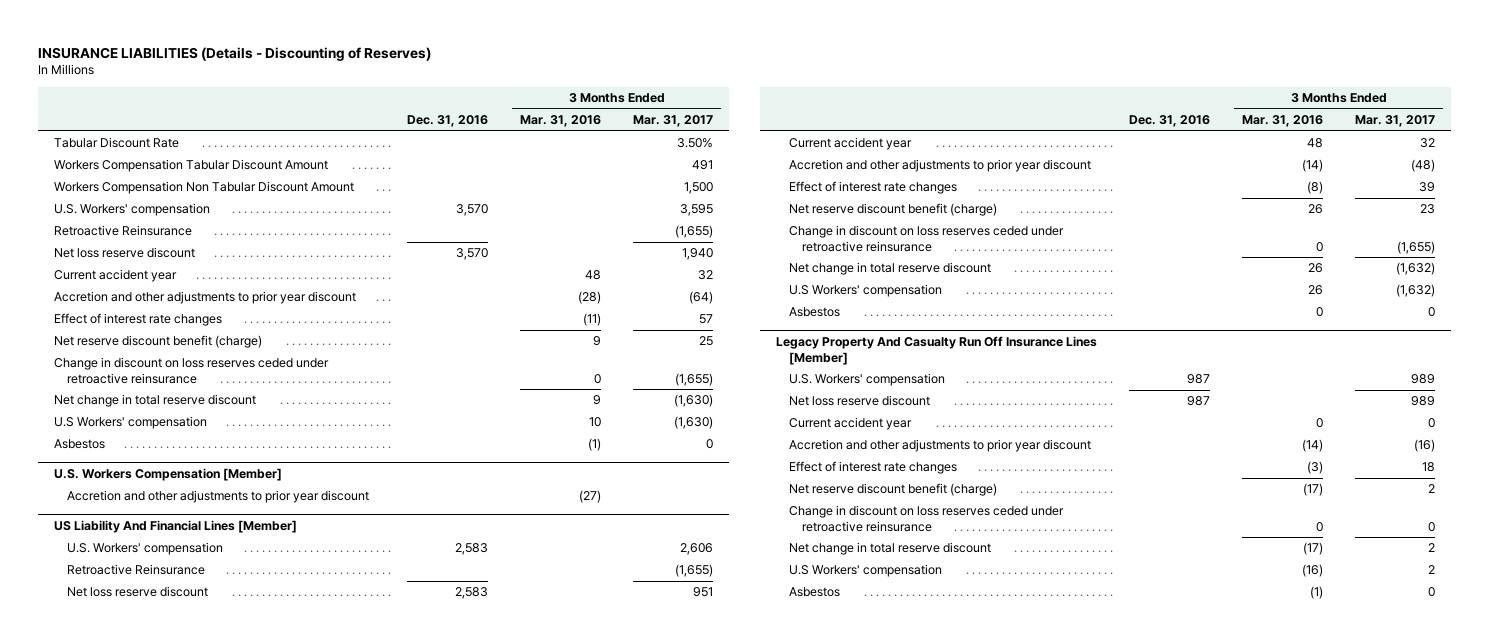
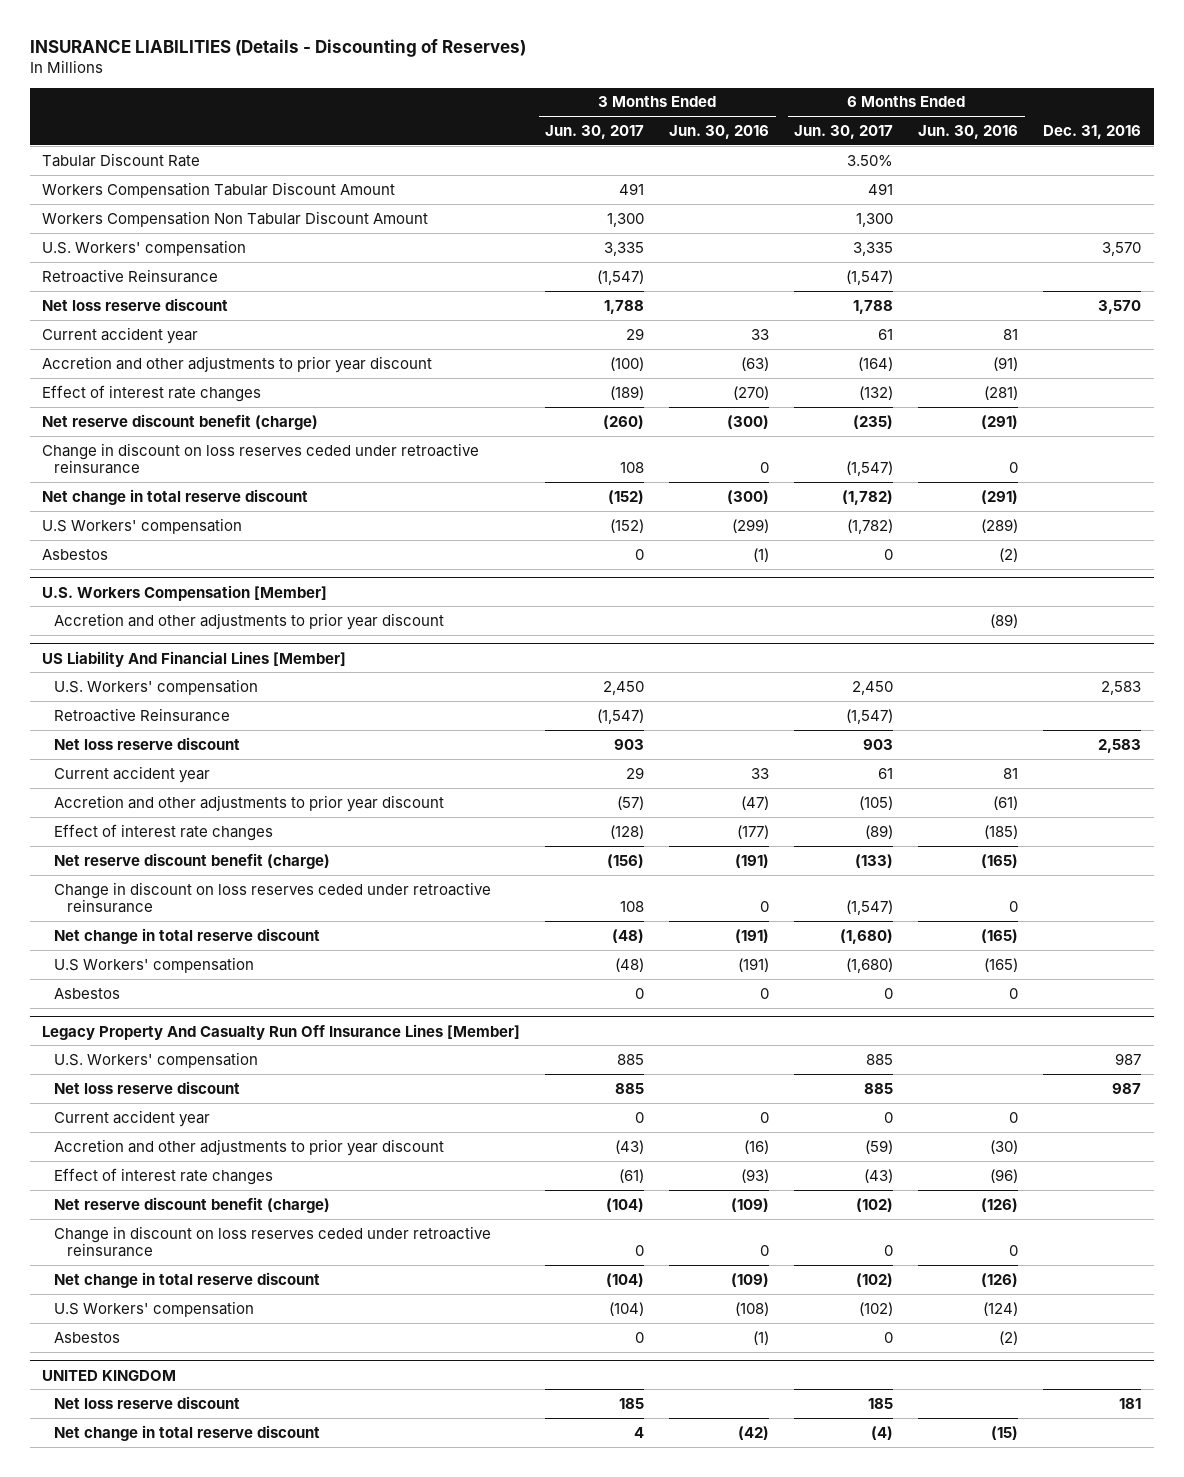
- | Dec. 31, 2016 | 3 Months Ended Mar. 31, 2016 | 3 Months Ended Mar. 31, 2017
+ | 3 Months Ended Jun. 30, 2017 | 3 Months Ended Jun. 30, 2016 | 6 Months Ended Jun. 30, 2017 | 6 Months Ended Jun. 30, 2016 | Dec. 31, 2016
+ UNITED KINGDOM
+ Net loss reserve discount | 185 | | 185 | | 181
+ Net change in total reserve discount | 4 | (42) | (4) | (15) |

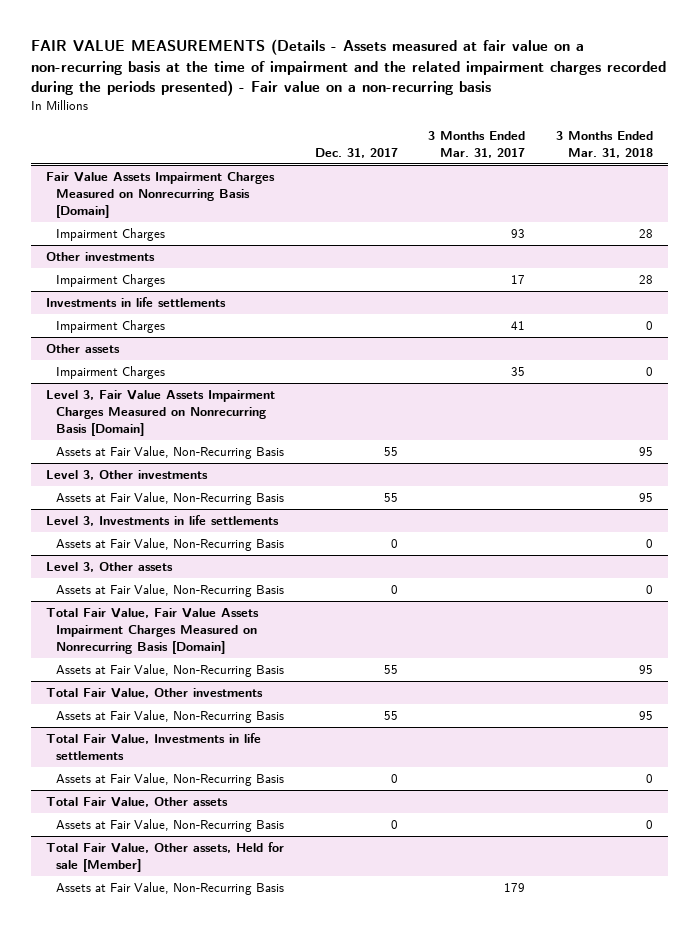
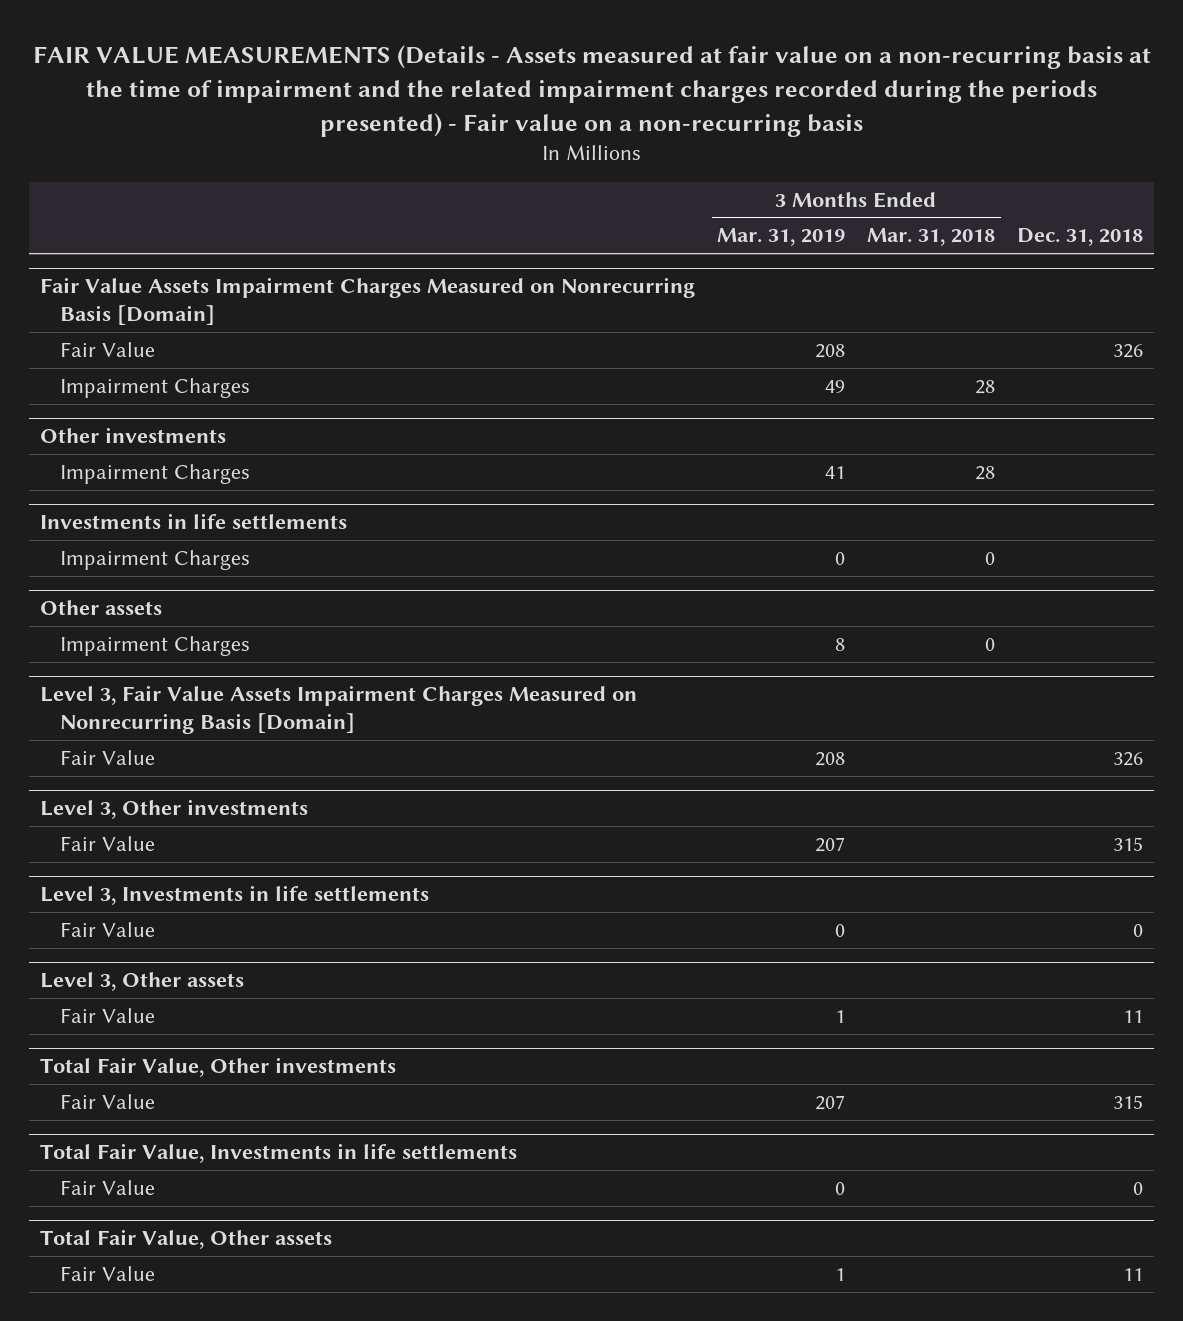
- | Dec. 31, 2017 | 3 Months Ended Mar. 31, 2017 | 3 Months Ended Mar. 31, 2018
+ | 3 Months Ended Mar. 31, 2019 | 3 Months Ended Mar. 31, 2018 | Dec. 31, 2018
@ Fair Value Assets Impairment Charges Measured on Nonrecurring Basis [Domain]
+ Fair Value | 208 | | 326
@ Level 3, Fair Value Assets Impairment Charges Measured on Nonrecurring Basis [Domain]
- Assets at Fair Value, Non-Recurring Basis | 55 | | 95
+ Fair Value | 208 | | 326
@ Level 3, Other investments
- Assets at Fair Value, Non-Recurring Basis | 55 | | 95
+ Fair Value | 207 | | 315
@ Level 3, Investments in life settlements
- Assets at Fair Value, Non-Recurring Basis | 0 | | 0
+ Fair Value | 0 | | 0
@ Level 3, Other assets
- Assets at Fair Value, Non-Recurring Basis | 0 | | 0
- Total Fair Value, Fair Value Assets Impairment Charges Measured on Nonrecurring Basis [Domain]
- Assets at Fair Value, Non-Recurring Basis | 55 | | 95
@ Level 3, Other assets
+ Fair Value | 1 | | 11
@ Total Fair Value, Other investments
- Assets at Fair Value, Non-Recurring Basis | 55 | | 95
+ Fair Value | 207 | | 315
@ Total Fair Value, Investments in life settlements
- Assets at Fair Value, Non-Recurring Basis | 0 | | 0
+ Fair Value | 0 | | 0
@ Total Fair Value, Other assets
- Assets at Fair Value, Non-Recurring Basis | 0 | | 0
- Total Fair Value, Other assets, Held for sale [Member]
- Assets at Fair Value, Non-Recurring Basis | | 179 |
@ Total Fair Value, Other assets
+ Fair Value | 1 | | 11

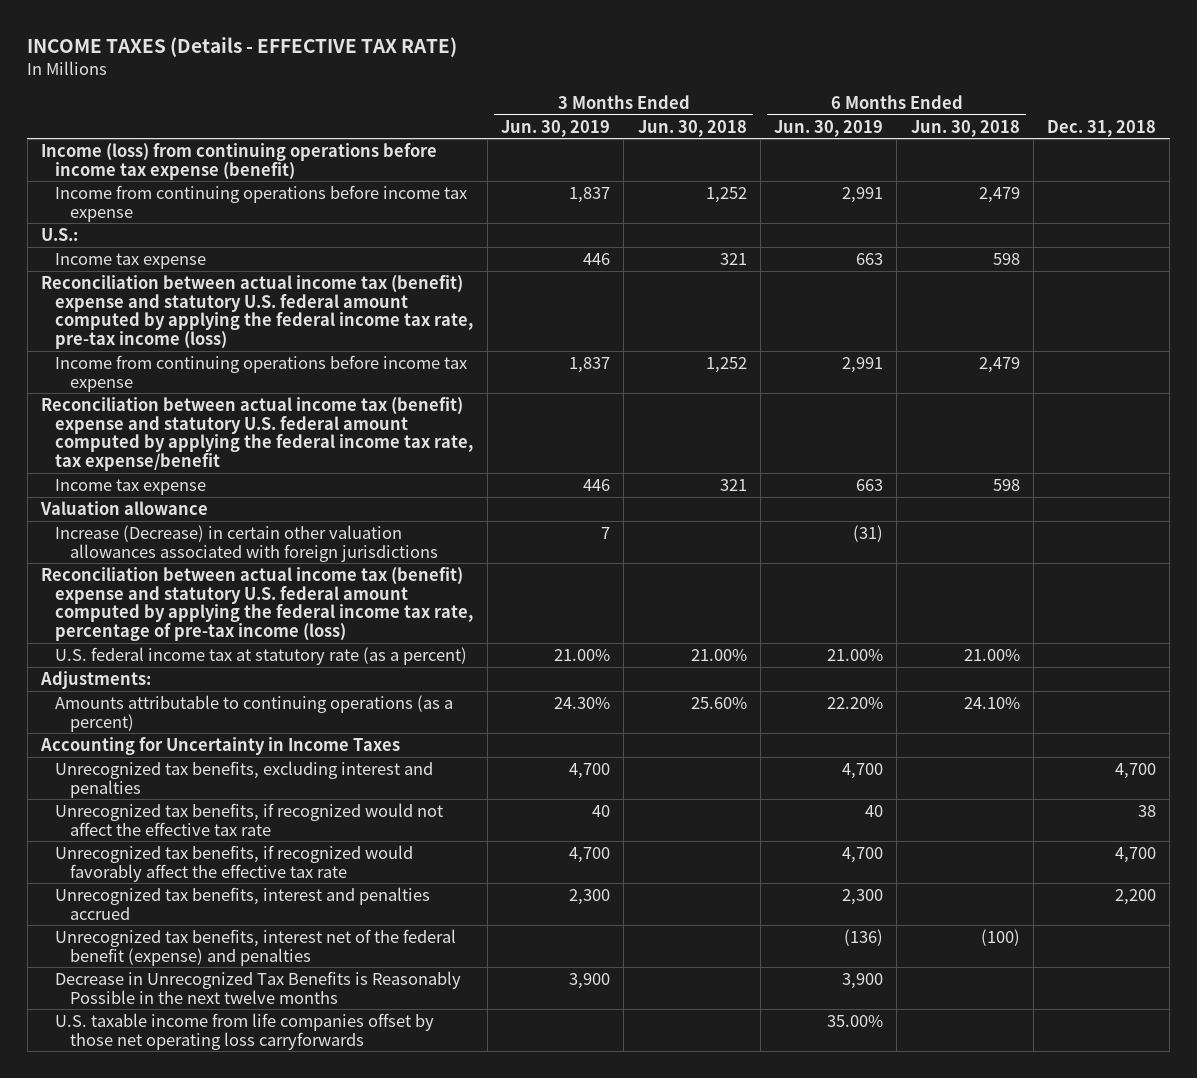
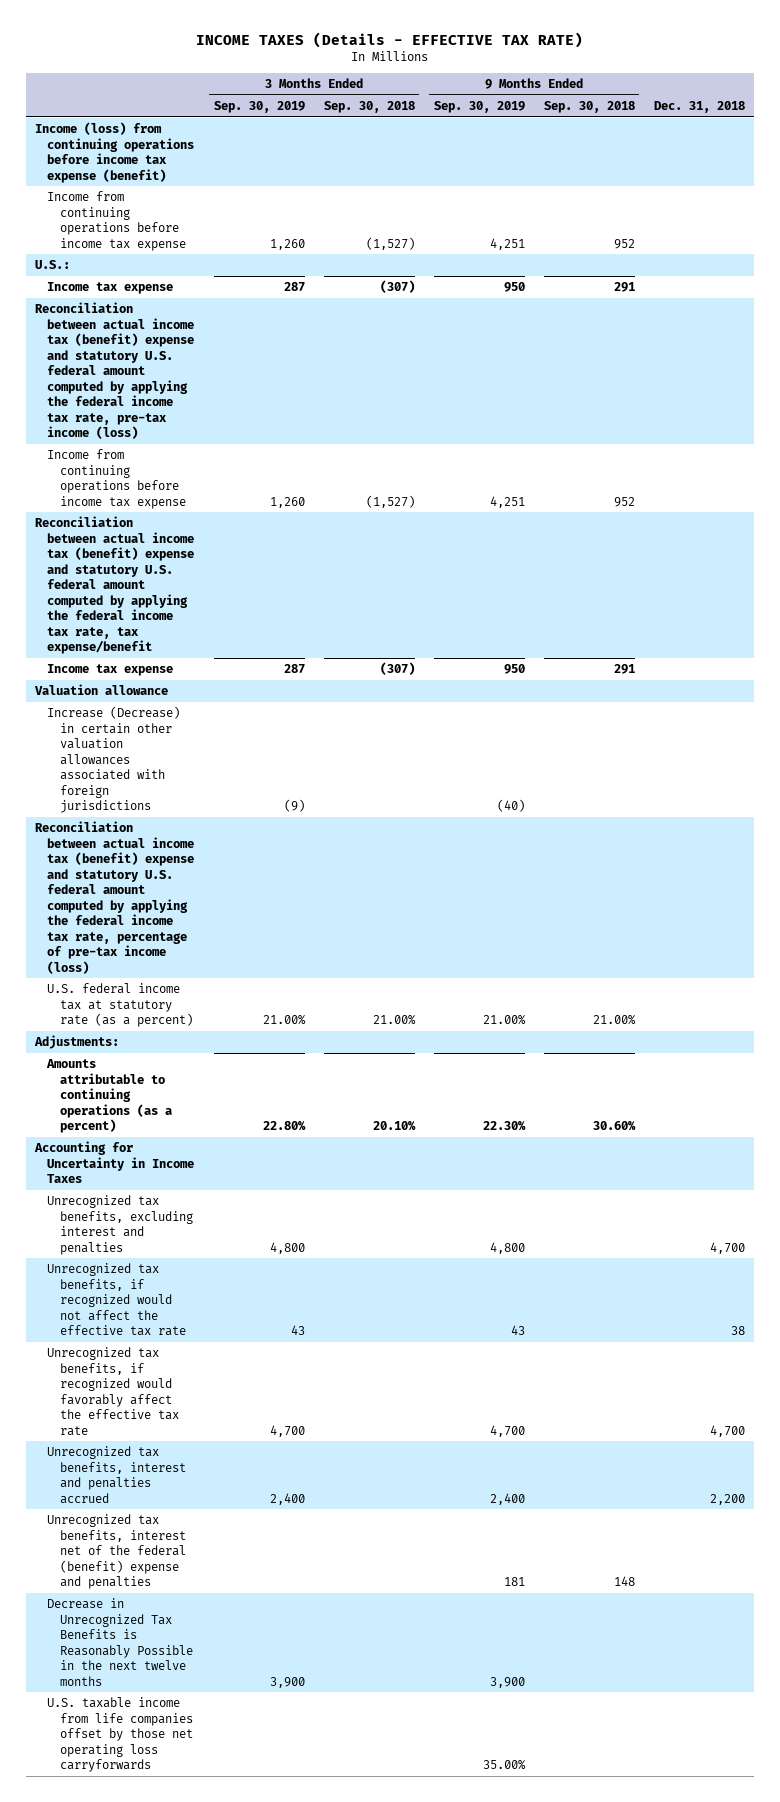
- | 3 Months Ended Jun. 30, 2019 | 3 Months Ended Jun. 30, 2018 | 6 Months Ended Jun. 30, 2019 | 6 Months Ended Jun. 30, 2018 | Dec. 31, 2018
+ | 3 Months Ended Sep. 30, 2019 | 3 Months Ended Sep. 30, 2018 | 9 Months Ended Sep. 30, 2019 | 9 Months Ended Sep. 30, 2018 | Dec. 31, 2018
- Unrecognized tax benefits, interest net of the federal benefit (expense) and penalties | | | (136) | (100) |
+ Unrecognized tax benefits, interest net of the federal (benefit) expense and penalties | | | 181 | 148 |

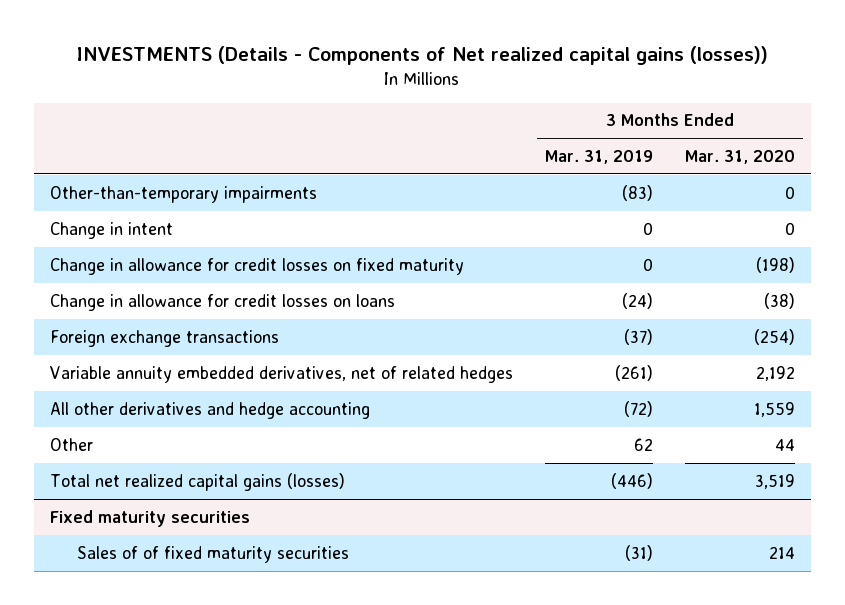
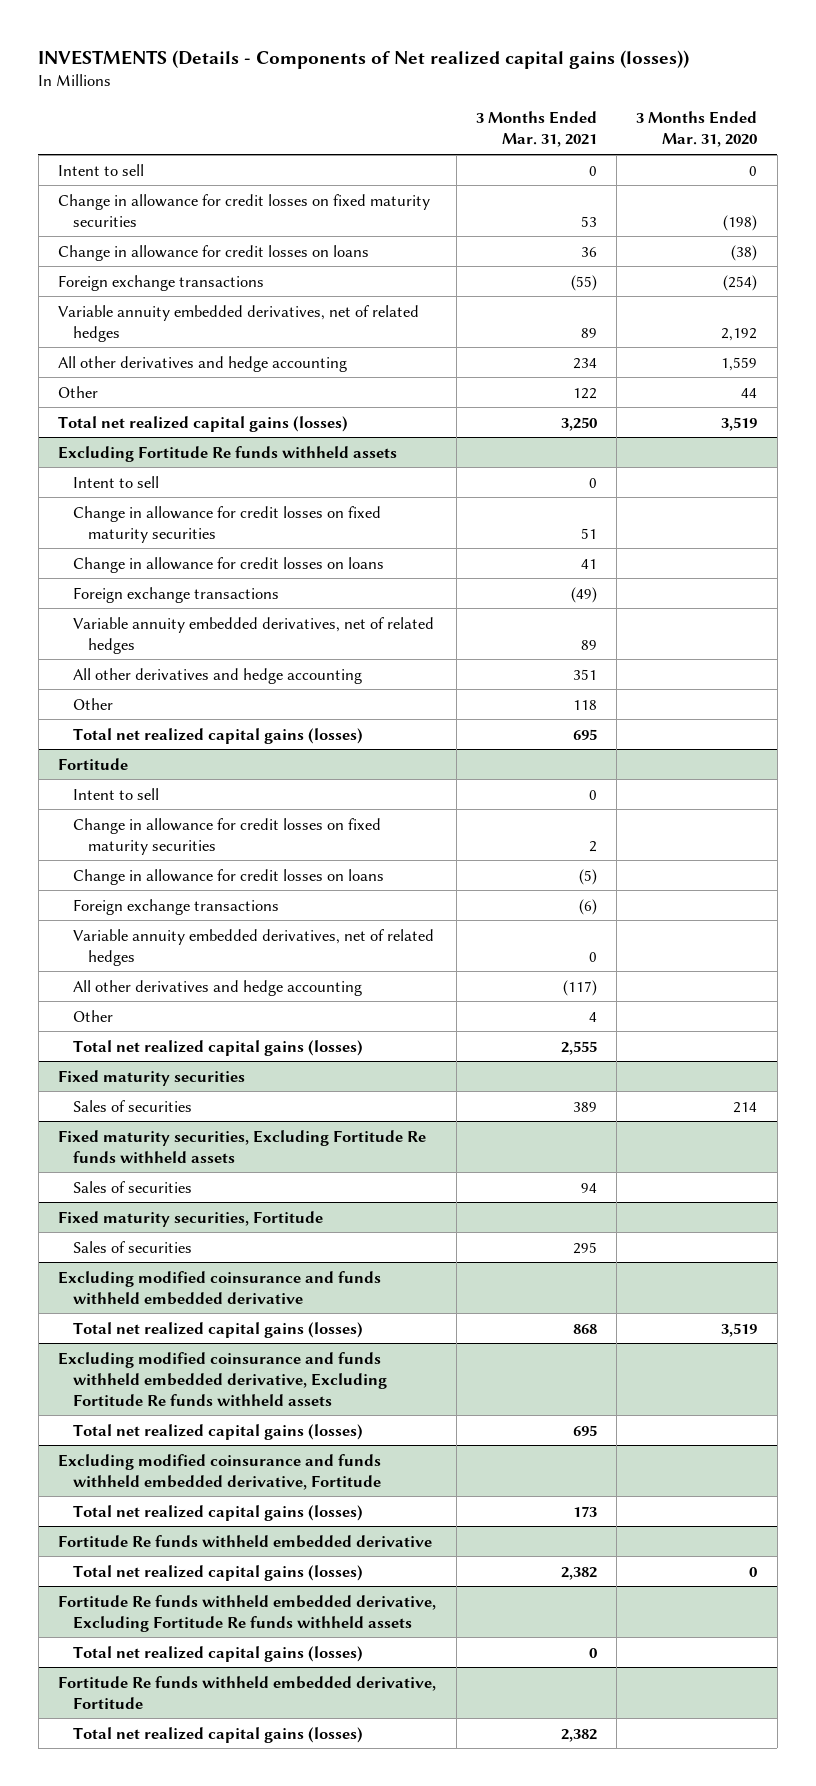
- | 3 Months Ended Mar. 31, 2019 | 3 Months Ended Mar. 31, 2020
+ | 3 Months Ended Mar. 31, 2021 | 3 Months Ended Mar. 31, 2020
- Other-than-temporary impairments | (83) | 0
- Change in intent | 0 | 0
- Change in allowance for credit losses on fixed maturity | 0 | (198)
+ Intent to sell | 0 | 0
+ Change in allowance for credit losses on fixed maturity securities | 53 | (198)
+ Excluding Fortitude Re funds withheld assets
+ Intent to sell | 0 |
+ Change in allowance for credit losses on fixed maturity securities | 51 |
+ Change in allowance for credit losses on loans | 41 |
+ Foreign exchange transactions | (49) |
+ Variable annuity embedded derivatives, net of related hedges | 89 |
+ All other derivatives and hedge accounting | 351 |
+ Other | 118 |
+ Total net realized capital gains (losses) | 695 |
+ Fortitude
+ Intent to sell | 0 |
+ Change in allowance for credit losses on fixed maturity securities | 2 |
+ Change in allowance for credit losses on loans | (5) |
+ Foreign exchange transactions | (6) |
+ Variable annuity embedded derivatives, net of related hedges | 0 |
+ All other derivatives and hedge accounting | (117) |
+ Other | 4 |
+ Total net realized capital gains (losses) | 2,555 |
@ Fixed maturity securities
- Sales of of fixed maturity securities | (31) | 214
+ Sales of securities | 389 | 214
+ Fixed maturity securities, Excluding Fortitude Re funds withheld assets
+ Sales of securities | 94 |
+ Fixed maturity securities, Fortitude
+ Sales of securities | 295 |
+ Excluding modified coinsurance and funds withheld embedded derivative
+ Total net realized capital gains (losses) | 868 | 3,519
+ Excluding modified coinsurance and funds withheld embedded derivative, Excluding Fortitude Re funds withheld assets
+ Total net realized capital gains (losses) | 695 |
+ Excluding modified coinsurance and funds withheld embedded derivative, Fortitude
+ Total net realized capital gains (losses) | 173 |
+ Fortitude Re funds withheld embedded derivative
+ Total net realized capital gains (losses) | 2,382 | 0
+ Fortitude Re funds withheld embedded derivative, Excluding Fortitude Re funds withheld assets
+ Total net realized capital gains (losses) | 0 |
+ Fortitude Re funds withheld embedded derivative, Fortitude
+ Total net realized capital gains (losses) | 2,382 |

